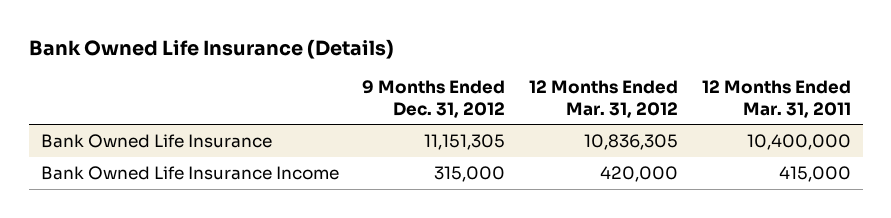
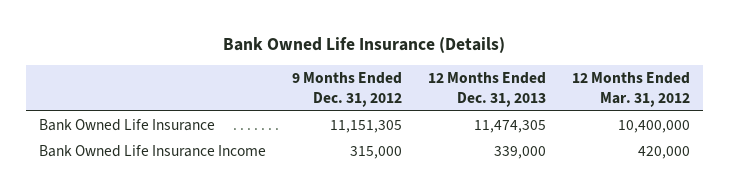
- | 9 Months Ended Dec. 31, 2012 | 12 Months Ended Mar. 31, 2012 | 12 Months Ended Mar. 31, 2011
+ | 9 Months Ended Dec. 31, 2012 | 12 Months Ended Dec. 31, 2013 | 12 Months Ended Mar. 31, 2012
- Bank Owned Life Insurance | 11,151,305 | 10,836,305 | 10,400,000
+ Bank Owned Life Insurance | 11,151,305 | 11,474,305 | 10,400,000

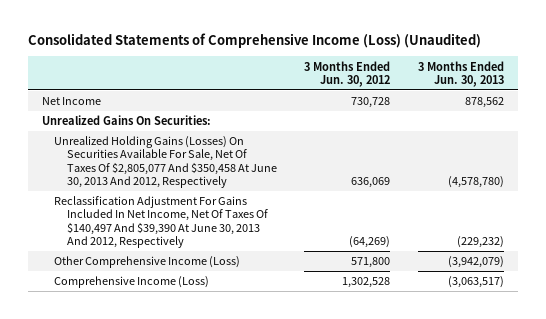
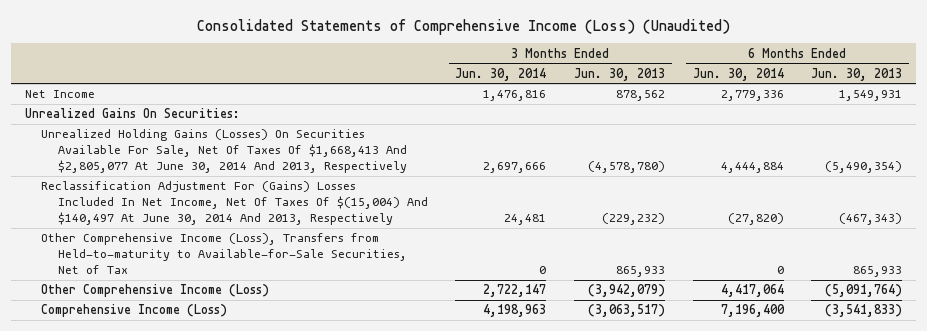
- | 3 Months Ended Jun. 30, 2012 | 3 Months Ended Jun. 30, 2013
+ | 3 Months Ended Jun. 30, 2014 | 3 Months Ended Jun. 30, 2013 | 6 Months Ended Jun. 30, 2014 | 6 Months Ended Jun. 30, 2013
- Unrealized Holding Gains (Losses) On Securities Available For Sale, Net Of Taxes Of $2,805,077 And $350,458 At June 30, 2013 And 2012, Respectively | 636,069 | (4,578,780)
- Reclassification Adjustment For Gains Included In Net Income, Net Of Taxes Of $140,497 And $39,390 At June 30, 2013 And 2012, Respectively | (64,269) | (229,232)
+ Unrealized Holding Gains (Losses) On Securities Available For Sale, Net Of Taxes Of $1,668,413 And $2,805,077 At June 30, 2014 And 2013, Respectively | 2,697,666 | (4,578,780) | 4,444,884 | (5,490,354)
+ Reclassification Adjustment For (Gains) Losses Included In Net Income, Net Of Taxes Of $(15,004) And $140,497 At June 30, 2014 And 2013, Respectively | 24,481 | (229,232) | (27,820) | (467,343)
+ Other Comprehensive Income (Loss), Transfers from Held-to-maturity to Available-for-Sale Securities, Net of Tax | 0 | 865,933 | 0 | 865,933

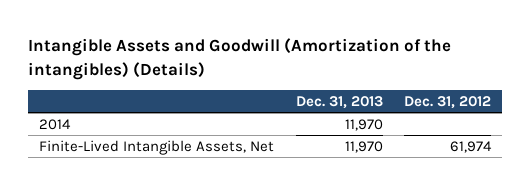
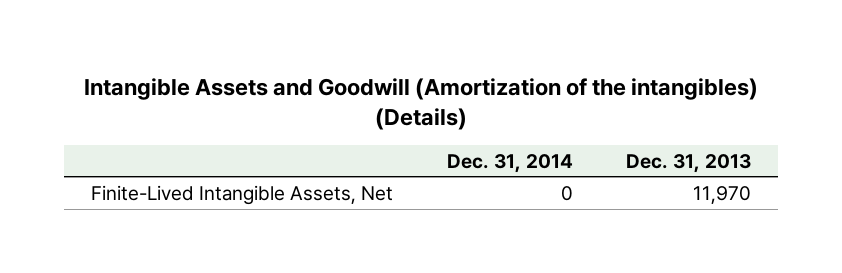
- | Dec. 31, 2013 | Dec. 31, 2012
+ | Dec. 31, 2014 | Dec. 31, 2013
- 2014 | 11,970 |

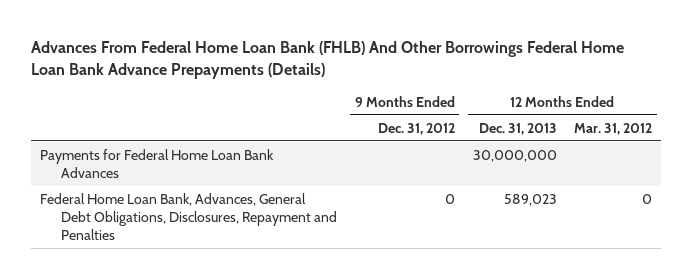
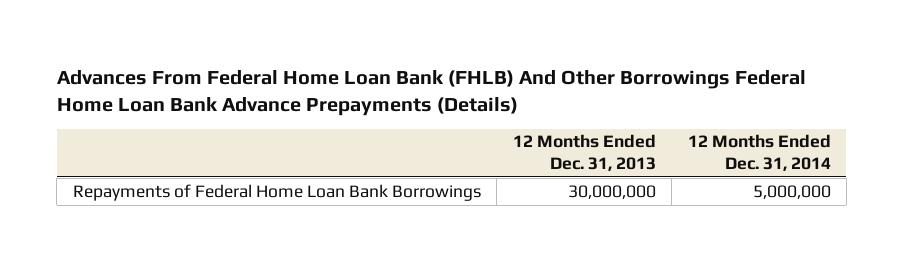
- | 9 Months Ended Dec. 31, 2012 | 12 Months Ended Dec. 31, 2013 | 12 Months Ended Mar. 31, 2012
+ | 12 Months Ended Dec. 31, 2013 | 12 Months Ended Dec. 31, 2014
- Payments for Federal Home Loan Bank Advances | | 30,000,000 |
- Federal Home Loan Bank, Advances, General Debt Obligations, Disclosures, Repayment and Penalties | 0 | 589,023 | 0
+ Repayments of Federal Home Loan Bank Borrowings | 30,000,000 | 5,000,000

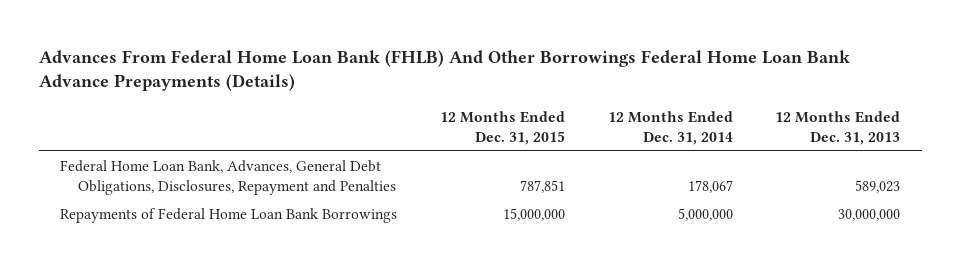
- | 12 Months Ended Dec. 31, 2013 | 12 Months Ended Dec. 31, 2014
+ | 12 Months Ended Dec. 31, 2015 | 12 Months Ended Dec. 31, 2014 | 12 Months Ended Dec. 31, 2013
+ Federal Home Loan Bank, Advances, General Debt Obligations, Disclosures, Repayment and Penalties | 787,851 | 178,067 | 589,023

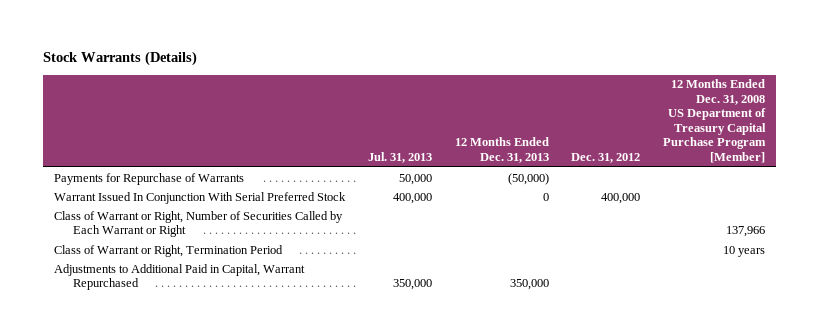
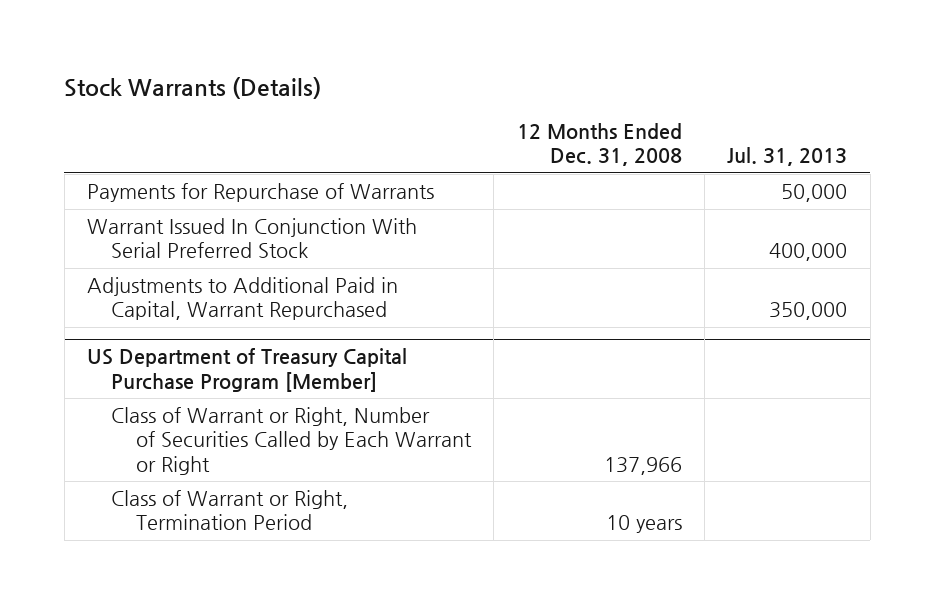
- | Jul. 31, 2013 | 12 Months Ended Dec. 31, 2013 | Dec. 31, 2012 | 12 Months Ended Dec. 31, 2008 US Department of Treasury Capital Purchase Program [Member]
+ | 12 Months Ended Dec. 31, 2008 | Jul. 31, 2013
moved up: Adjustments to Additional Paid in Capital, Warrant Repurchased | | 350,000
+ US Department of Treasury Capital Purchase Program [Member]

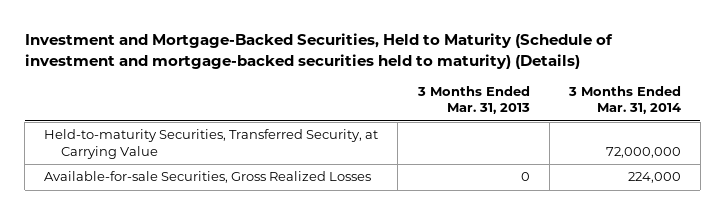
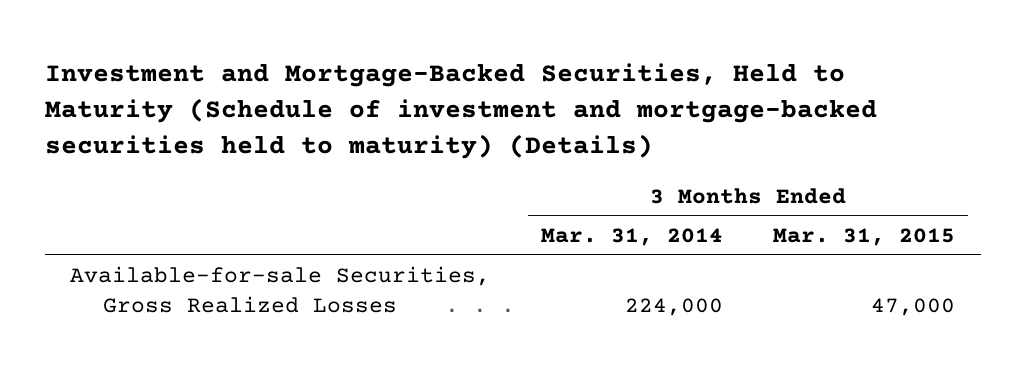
- | 3 Months Ended Mar. 31, 2013 | 3 Months Ended Mar. 31, 2014
+ | 3 Months Ended Mar. 31, 2014 | 3 Months Ended Mar. 31, 2015
- Held-to-maturity Securities, Transferred Security, at Carrying Value | | 72,000,000

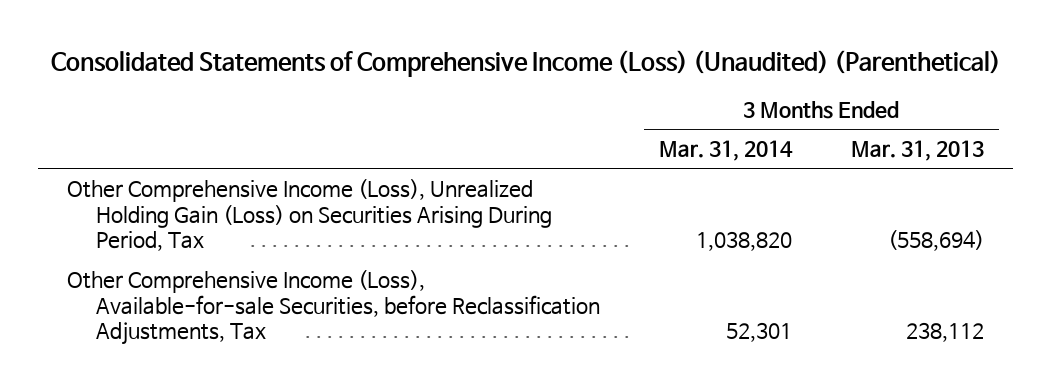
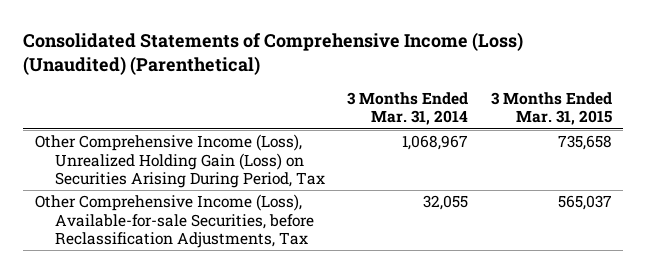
- | 3 Months Ended Mar. 31, 2014 | 3 Months Ended Mar. 31, 2013
+ | 3 Months Ended Mar. 31, 2014 | 3 Months Ended Mar. 31, 2015
- Other Comprehensive Income (Loss), Unrealized Holding Gain (Loss) on Securities Arising During Period, Tax | 1,038,820 | (558,694)
- Other Comprehensive Income (Loss), Available-for-sale Securities, before Reclassification Adjustments, Tax | 52,301 | 238,112
+ Other Comprehensive Income (Loss), Unrealized Holding Gain (Loss) on Securities Arising During Period, Tax | 1,068,967 | 735,658
+ Other Comprehensive Income (Loss), Available-for-sale Securities, before Reclassification Adjustments, Tax | 32,055 | 565,037

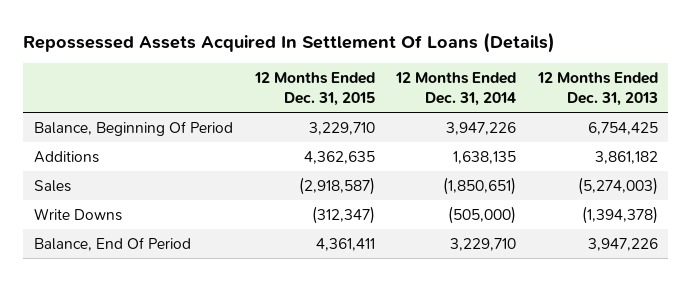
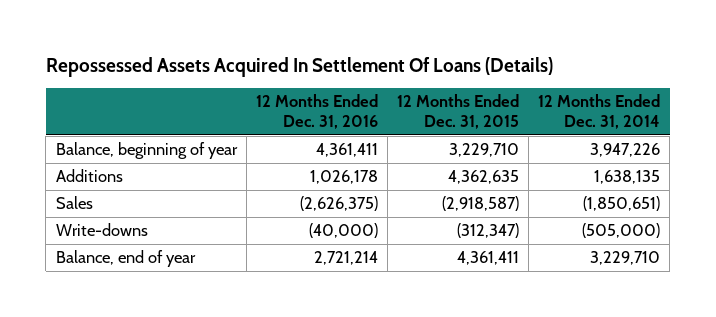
- | 12 Months Ended Dec. 31, 2015 | 12 Months Ended Dec. 31, 2014 | 12 Months Ended Dec. 31, 2013
+ | 12 Months Ended Dec. 31, 2016 | 12 Months Ended Dec. 31, 2015 | 12 Months Ended Dec. 31, 2014
- Balance, Beginning Of Period | 3,229,710 | 3,947,226 | 6,754,425
+ Balance, beginning of year | 4,361,411 | 3,229,710 | 3,947,226
- Write Downs | (312,347) | (505,000) | (1,394,378)
- Balance, End Of Period | 4,361,411 | 3,229,710 | 3,947,226
+ Write-downs | (40,000) | (312,347) | (505,000)
+ Balance, end of year | 2,721,214 | 4,361,411 | 3,229,710

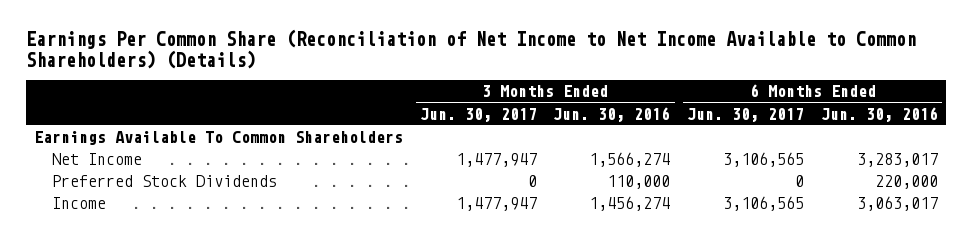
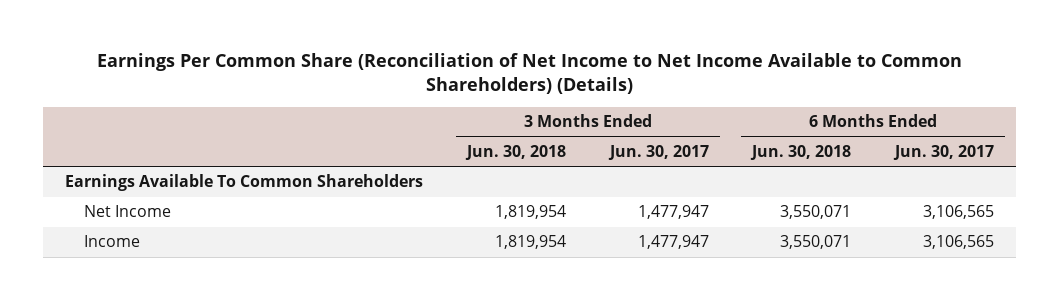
- | 3 Months Ended Jun. 30, 2017 | 3 Months Ended Jun. 30, 2016 | 6 Months Ended Jun. 30, 2017 | 6 Months Ended Jun. 30, 2016
+ | 3 Months Ended Jun. 30, 2018 | 3 Months Ended Jun. 30, 2017 | 6 Months Ended Jun. 30, 2018 | 6 Months Ended Jun. 30, 2017
- Preferred Stock Dividends | 0 | 110,000 | 0 | 220,000

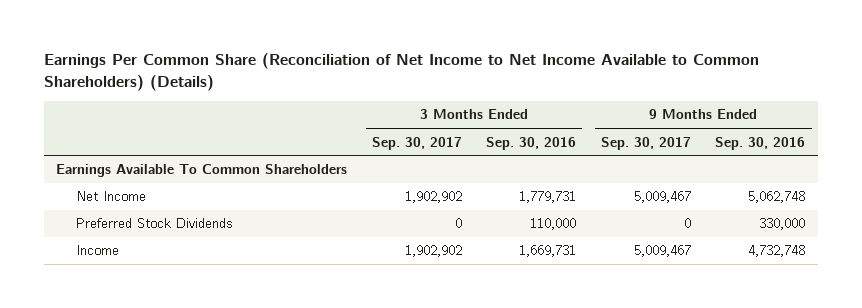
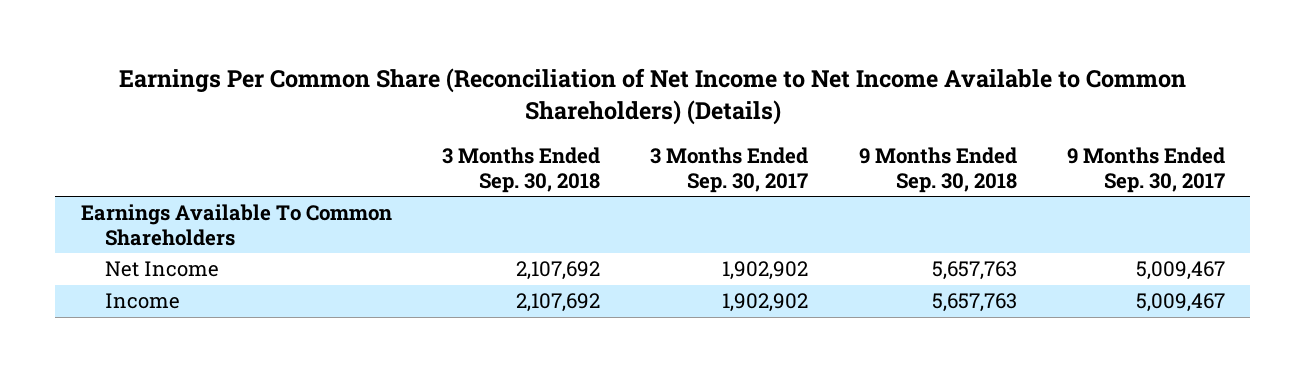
- | 3 Months Ended Sep. 30, 2017 | 3 Months Ended Sep. 30, 2016 | 9 Months Ended Sep. 30, 2017 | 9 Months Ended Sep. 30, 2016
+ | 3 Months Ended Sep. 30, 2018 | 3 Months Ended Sep. 30, 2017 | 9 Months Ended Sep. 30, 2018 | 9 Months Ended Sep. 30, 2017
- Preferred Stock Dividends | 0 | 110,000 | 0 | 330,000

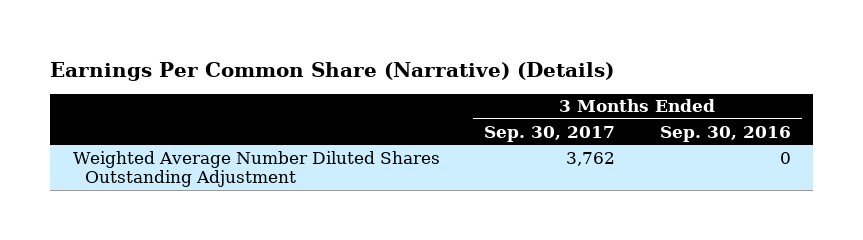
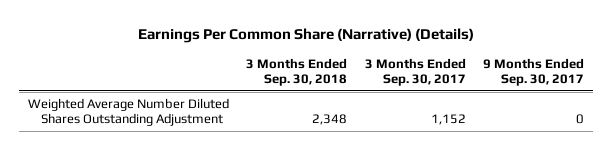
- | 3 Months Ended Sep. 30, 2017 | 3 Months Ended Sep. 30, 2016
+ | 3 Months Ended Sep. 30, 2018 | 3 Months Ended Sep. 30, 2017 | 9 Months Ended Sep. 30, 2017
- Weighted Average Number Diluted Shares Outstanding Adjustment | 3,762 | 0
+ Weighted Average Number Diluted Shares Outstanding Adjustment | 2,348 | 1,152 | 0

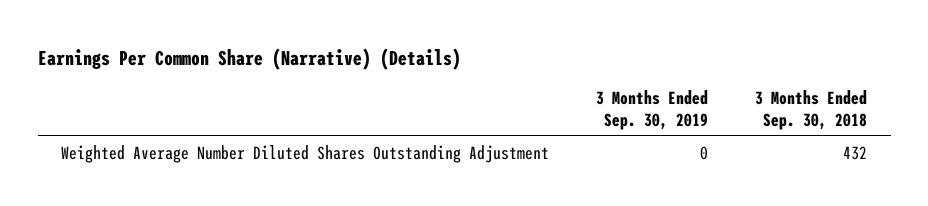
- | 3 Months Ended Sep. 30, 2018 | 3 Months Ended Sep. 30, 2017 | 9 Months Ended Sep. 30, 2017
+ | 3 Months Ended Sep. 30, 2019 | 3 Months Ended Sep. 30, 2018
- Weighted Average Number Diluted Shares Outstanding Adjustment | 2,348 | 1,152 | 0
+ Weighted Average Number Diluted Shares Outstanding Adjustment | 0 | 432

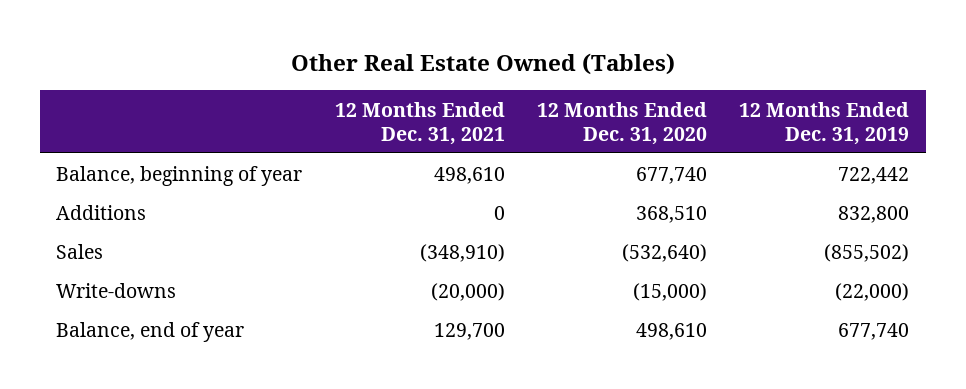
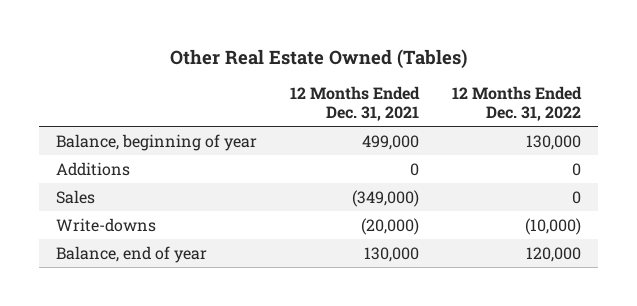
- | 12 Months Ended Dec. 31, 2021 | 12 Months Ended Dec. 31, 2020 | 12 Months Ended Dec. 31, 2019
+ | 12 Months Ended Dec. 31, 2021 | 12 Months Ended Dec. 31, 2022
- Balance, beginning of year | 498,610 | 677,740 | 722,442
+ Balance, beginning of year | 499,000 | 130,000
- Sales | (348,910) | (532,640) | (855,502)
+ Sales | (349,000) | 0
- Balance, end of year | 129,700 | 498,610 | 677,740
+ Balance, end of year | 130,000 | 120,000

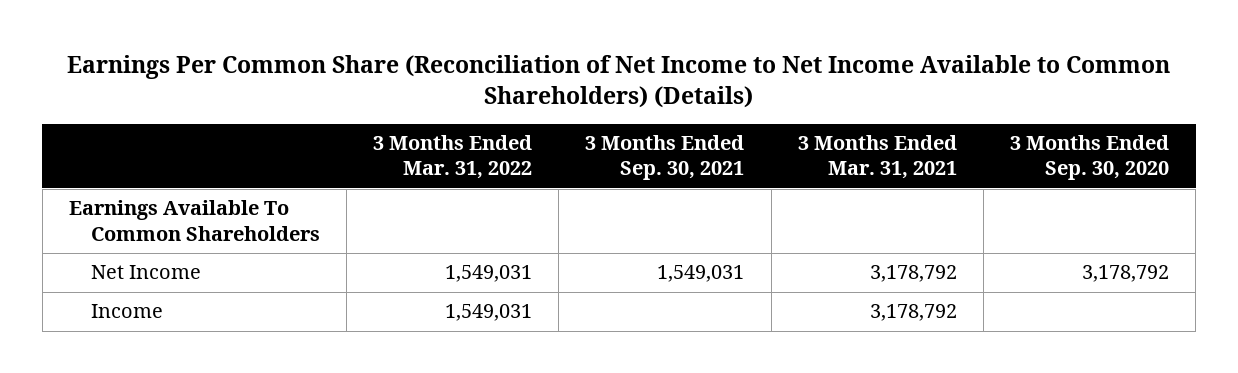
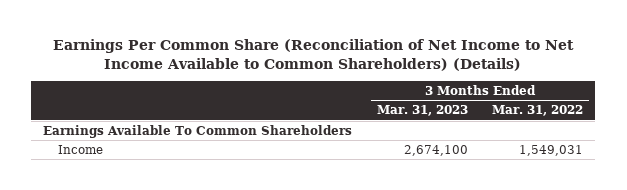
- | 3 Months Ended Mar. 31, 2022 | 3 Months Ended Sep. 30, 2021 | 3 Months Ended Mar. 31, 2021 | 3 Months Ended Sep. 30, 2020
+ | 3 Months Ended Mar. 31, 2023 | 3 Months Ended Mar. 31, 2022
- Net Income | 1,549,031 | 1,549,031 | 3,178,792 | 3,178,792

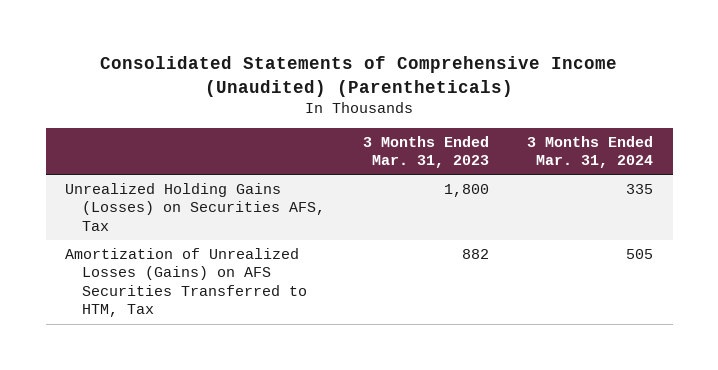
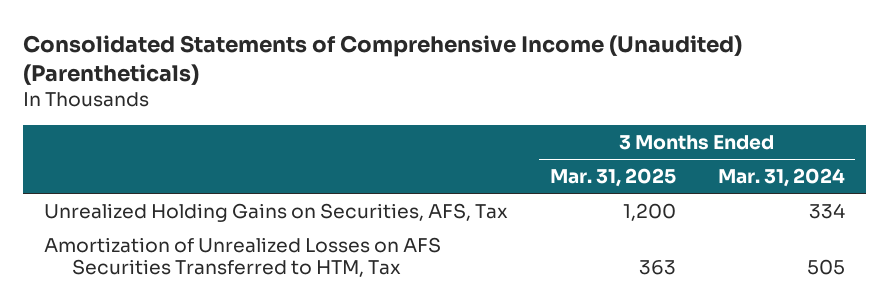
- | 3 Months Ended Mar. 31, 2023 | 3 Months Ended Mar. 31, 2024
+ | 3 Months Ended Mar. 31, 2025 | 3 Months Ended Mar. 31, 2024
- Unrealized Holding Gains (Losses) on Securities AFS, Tax | 1,800 | 335
- Amortization of Unrealized Losses (Gains) on AFS Securities Transferred to HTM, Tax | 882 | 505
+ Unrealized Holding Gains on Securities, AFS, Tax | 1,200 | 334
+ Amortization of Unrealized Losses on AFS Securities Transferred to HTM, Tax | 363 | 505

